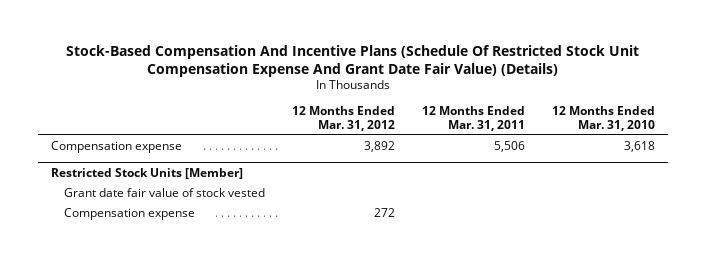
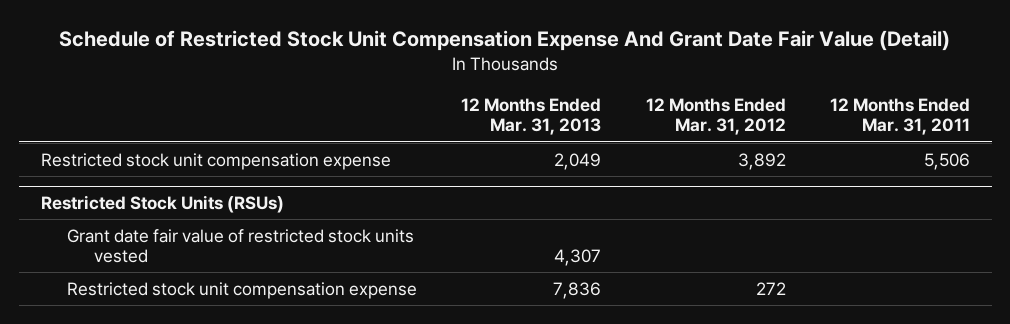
- Stock-Based Compensation And Incentive Plans (Schedule Of Restricted Stock Unit Compensation Expense And Grant Date Fair Value) (Details)
+ Schedule of Restricted Stock Unit Compensation Expense And Grant Date Fair Value (Detail)
- | 12 Months Ended Mar. 31, 2012 | 12 Months Ended Mar. 31, 2011 | 12 Months Ended Mar. 31, 2010
+ | 12 Months Ended Mar. 31, 2013 | 12 Months Ended Mar. 31, 2012 | 12 Months Ended Mar. 31, 2011
- Compensation expense | 3,892 | 5,506 | 3,618
- Restricted Stock Units [Member]
- Grant date fair value of stock vested
- Compensation expense | 272 | |
+ Restricted stock unit compensation expense | 2,049 | 3,892 | 5,506
+ Restricted Stock Units (RSUs)
+ Grant date fair value of restricted stock units vested | 4,307 | |
+ Restricted stock unit compensation expense | 7,836 | 272 |

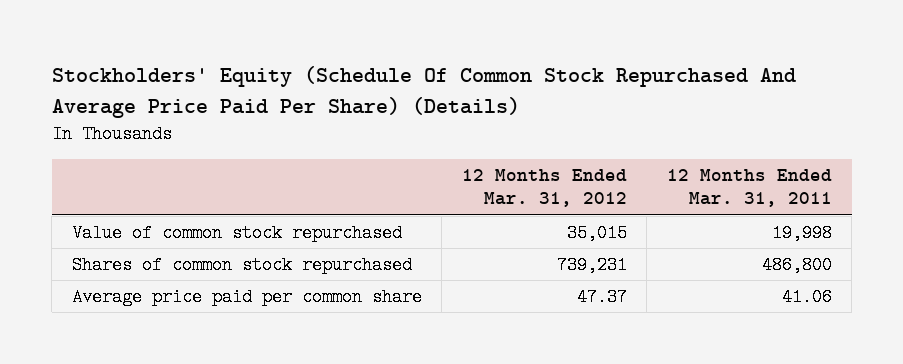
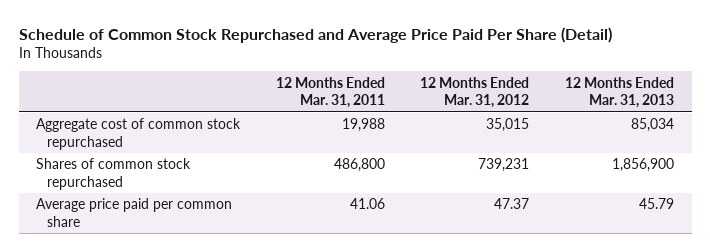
- Stockholders' Equity (Schedule Of Common Stock Repurchased And Average Price Paid Per Share) (Details)
+ Schedule of Common Stock Repurchased and Average Price Paid Per Share (Detail)
- | 12 Months Ended Mar. 31, 2012 | 12 Months Ended Mar. 31, 2011
+ | 12 Months Ended Mar. 31, 2011 | 12 Months Ended Mar. 31, 2012 | 12 Months Ended Mar. 31, 2013
- Value of common stock repurchased | 35,015 | 19,998
+ Aggregate cost of common stock repurchased | 19,988 | 35,015 | 85,034

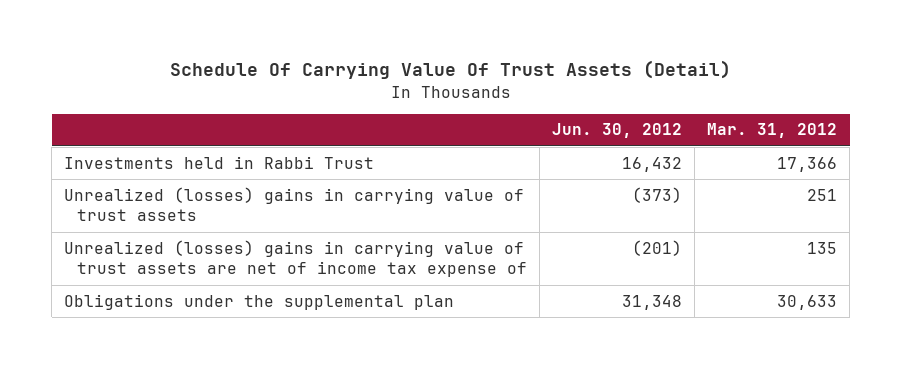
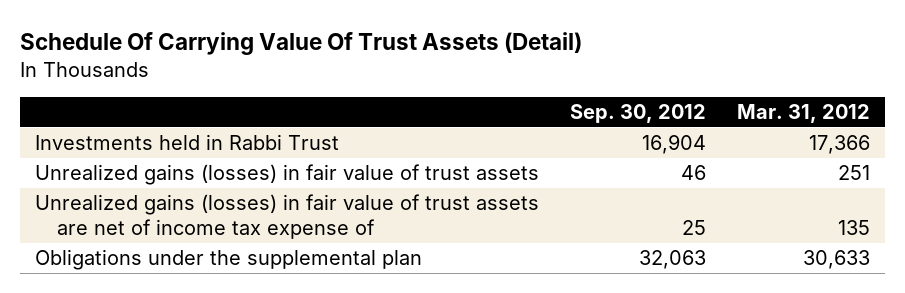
- | Jun. 30, 2012 | Mar. 31, 2012
+ | Sep. 30, 2012 | Mar. 31, 2012
- Unrealized (losses) gains in carrying value of trust assets | (373) | 251
- Unrealized (losses) gains in carrying value of trust assets are net of income tax expense of | (201) | 135
+ Unrealized gains (losses) in fair value of trust assets | 46 | 251
+ Unrealized gains (losses) in fair value of trust assets are net of income tax expense of | 25 | 135

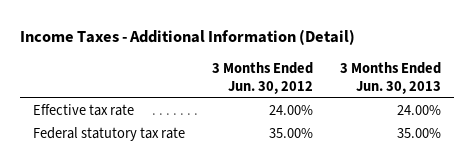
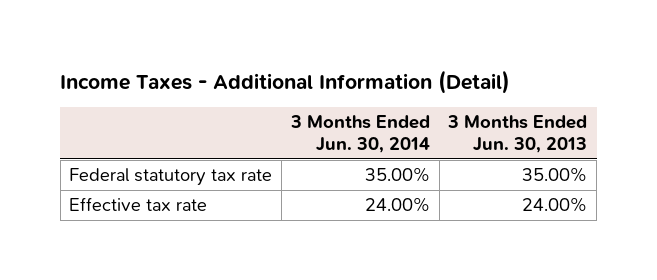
- | 3 Months Ended Jun. 30, 2012 | 3 Months Ended Jun. 30, 2013
+ | 3 Months Ended Jun. 30, 2014 | 3 Months Ended Jun. 30, 2013
moved down: Effective tax rate | 24.00% | 24.00%

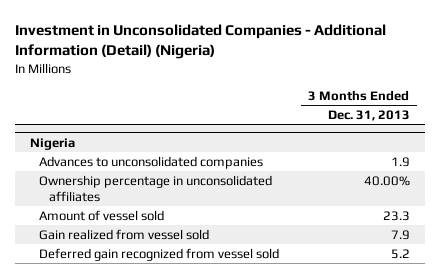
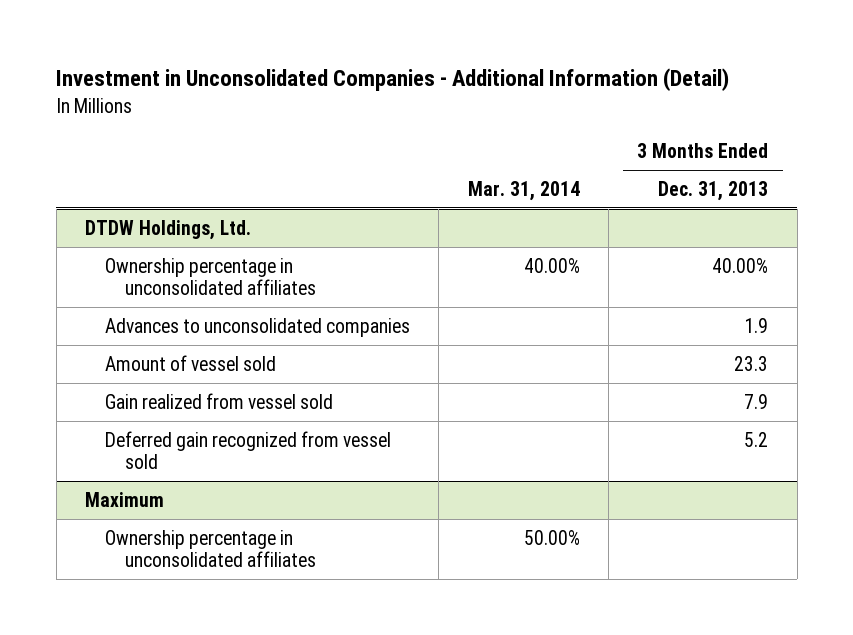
- Investment in Unconsolidated Companies - Additional Information (Detail) (Nigeria)
+ Investment in Unconsolidated Companies - Additional Information (Detail)
- | 3 Months Ended Dec. 31, 2013
+ | Mar. 31, 2014 | 3 Months Ended Dec. 31, 2013
- Nigeria
- Advances to unconsolidated companies | 1.9
+ DTDW Holdings, Ltd.
+ Advances to unconsolidated companies | | 1.9
+ Maximum
+ Ownership percentage in unconsolidated affiliates | 50.00% |

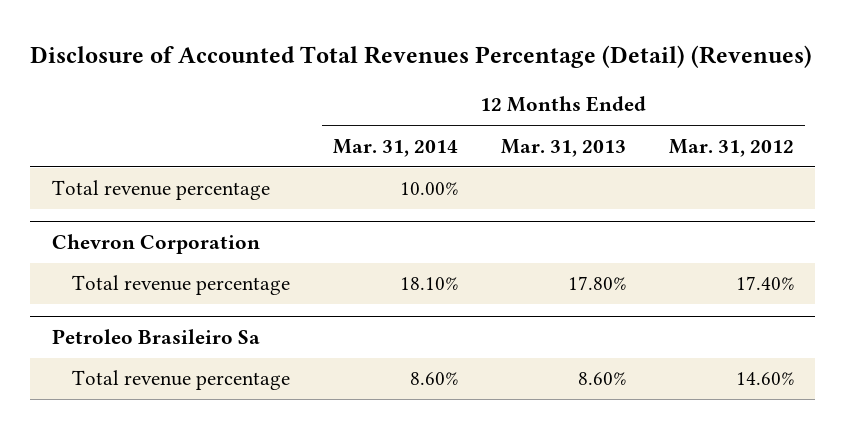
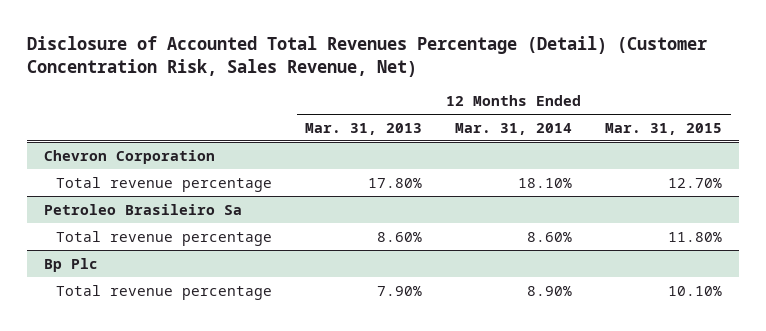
- Disclosure of Accounted Total Revenues Percentage (Detail) (Revenues)
+ Disclosure of Accounted Total Revenues Percentage (Detail) (Customer Concentration Risk, Sales Revenue, Net)
- | 12 Months Ended Mar. 31, 2014 | 12 Months Ended Mar. 31, 2013 | 12 Months Ended Mar. 31, 2012
+ | 12 Months Ended Mar. 31, 2013 | 12 Months Ended Mar. 31, 2014 | 12 Months Ended Mar. 31, 2015
- Total revenue percentage | 10.00% | |
+ Bp Plc
+ Total revenue percentage | 7.90% | 8.90% | 10.10%

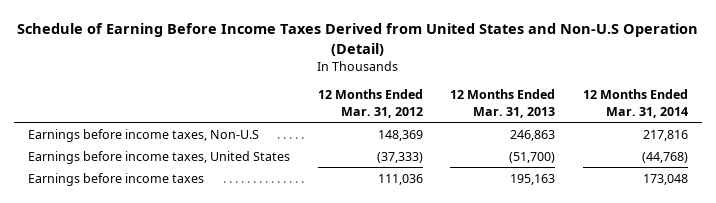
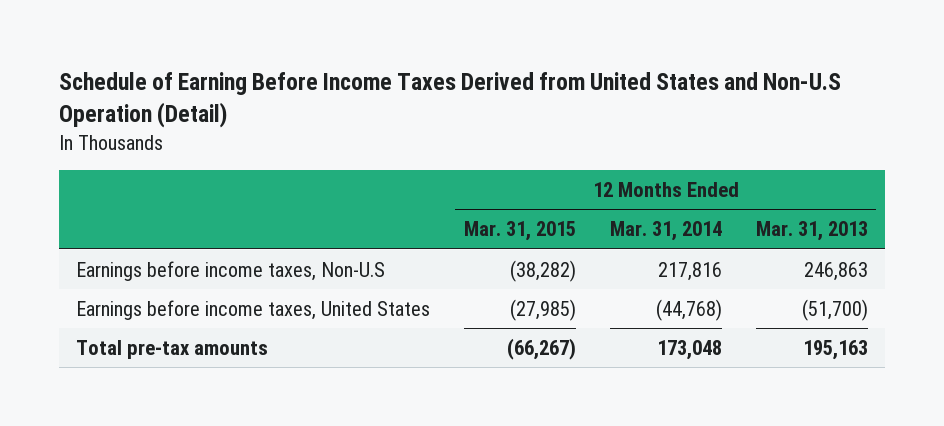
- | 12 Months Ended Mar. 31, 2012 | 12 Months Ended Mar. 31, 2013 | 12 Months Ended Mar. 31, 2014
+ | 12 Months Ended Mar. 31, 2015 | 12 Months Ended Mar. 31, 2014 | 12 Months Ended Mar. 31, 2013
- Earnings before income taxes | 111,036 | 195,163 | 173,048
+ Total pre-tax amounts | (66,267) | 173,048 | 195,163

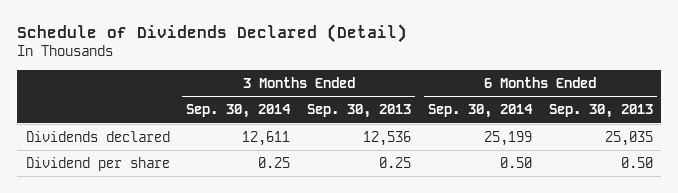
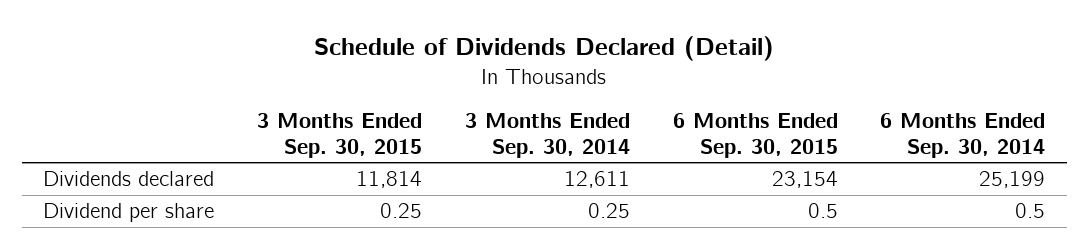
- | 3 Months Ended Sep. 30, 2014 | 3 Months Ended Sep. 30, 2013 | 6 Months Ended Sep. 30, 2014 | 6 Months Ended Sep. 30, 2013
+ | 3 Months Ended Sep. 30, 2015 | 3 Months Ended Sep. 30, 2014 | 6 Months Ended Sep. 30, 2015 | 6 Months Ended Sep. 30, 2014
- Dividend per share | 0.25 | 0.25 | 0.50 | 0.50
+ Dividend per share | 0.25 | 0.25 | 0.5 | 0.5

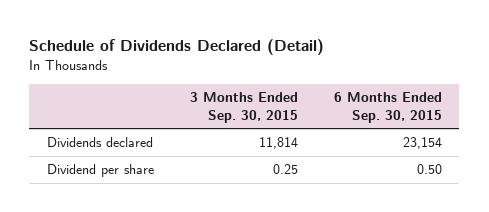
- | 3 Months Ended Sep. 30, 2015 | 3 Months Ended Sep. 30, 2014 | 6 Months Ended Sep. 30, 2015 | 6 Months Ended Sep. 30, 2014
+ | 3 Months Ended Sep. 30, 2015 | 6 Months Ended Sep. 30, 2015
- Dividend per share | 0.25 | 0.25 | 0.5 | 0.5
+ Dividend per share | 0.25 | 0.50

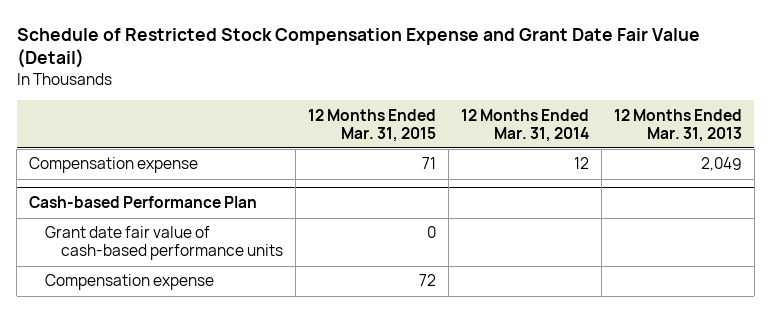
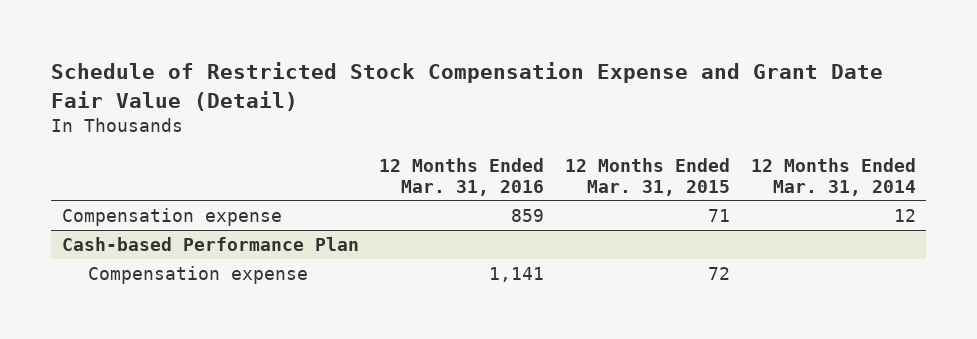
- | 12 Months Ended Mar. 31, 2015 | 12 Months Ended Mar. 31, 2014 | 12 Months Ended Mar. 31, 2013
+ | 12 Months Ended Mar. 31, 2016 | 12 Months Ended Mar. 31, 2015 | 12 Months Ended Mar. 31, 2014
@ Cash-based Performance Plan
- Grant date fair value of cash-based performance units | 0 | |

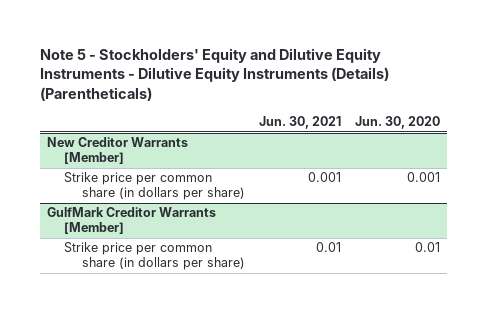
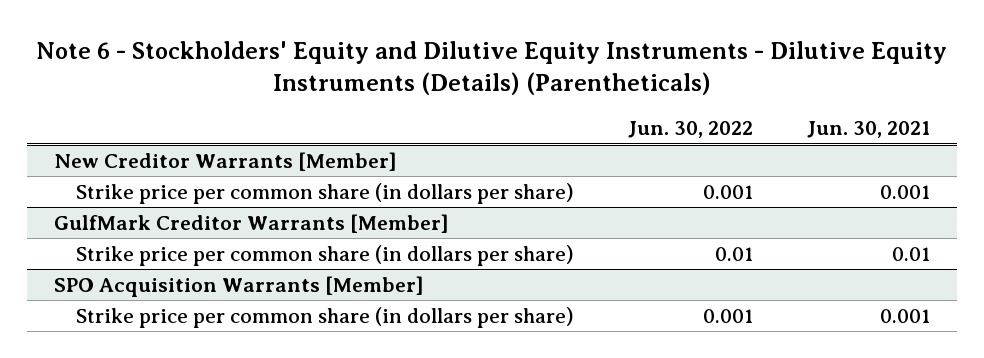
- Note 5 - Stockholders' Equity and Dilutive Equity Instruments - Dilutive Equity Instruments (Details) (Parentheticals)
+ Note 6 - Stockholders' Equity and Dilutive Equity Instruments - Dilutive Equity Instruments (Details) (Parentheticals)
- | Jun. 30, 2021 | Jun. 30, 2020
+ | Jun. 30, 2022 | Jun. 30, 2021
+ SPO Acquisition Warrants [Member]
+ Strike price per common share (in dollars per share) | 0.001 | 0.001

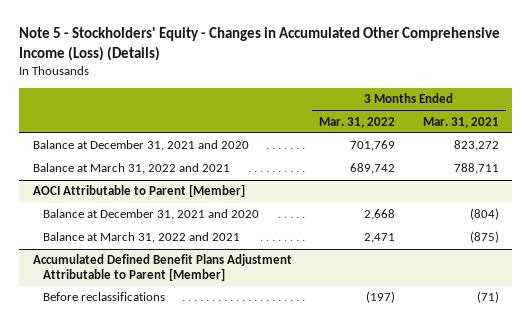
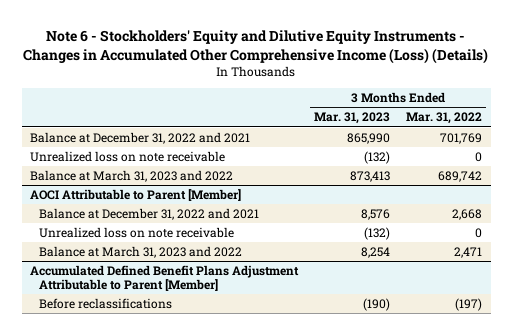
- Note 5 - Stockholders' Equity - Changes in Accumulated Other Comprehensive Income (Loss) (Details)
+ Note 6 - Stockholders' Equity and Dilutive Equity Instruments - Changes in Accumulated Other Comprehensive Income (Loss) (Details)
- | 3 Months Ended Mar. 31, 2022 | 3 Months Ended Mar. 31, 2021
+ | 3 Months Ended Mar. 31, 2023 | 3 Months Ended Mar. 31, 2022
- Balance at December 31, 2021 and 2020 | 701,769 | 823,272
- Balance at March 31, 2022 and 2021 | 689,742 | 788,711
+ Balance at December 31, 2022 and 2021 | 865,990 | 701,769
+ Unrealized loss on note receivable | (132) | 0
+ Balance at March 31, 2023 and 2022 | 873,413 | 689,742
@ AOCI Attributable to Parent [Member]
- Balance at December 31, 2021 and 2020 | 2,668 | (804)
- Balance at March 31, 2022 and 2021 | 2,471 | (875)
+ Balance at December 31, 2022 and 2021 | 8,576 | 2,668
+ Unrealized loss on note receivable | (132) | 0
+ Balance at March 31, 2023 and 2022 | 8,254 | 2,471

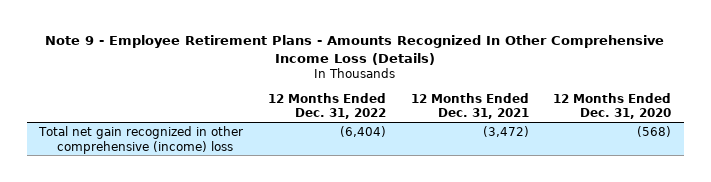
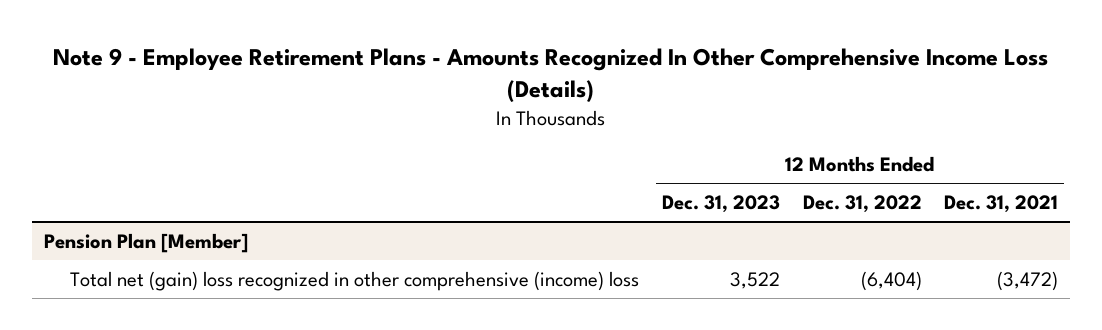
- | 12 Months Ended Dec. 31, 2022 | 12 Months Ended Dec. 31, 2021 | 12 Months Ended Dec. 31, 2020
+ | 12 Months Ended Dec. 31, 2023 | 12 Months Ended Dec. 31, 2022 | 12 Months Ended Dec. 31, 2021
- Total net gain recognized in other comprehensive (income) loss | (6,404) | (3,472) | (568)
+ Pension Plan [Member]
+ Total net (gain) loss recognized in other comprehensive (income) loss | 3,522 | (6,404) | (3,472)

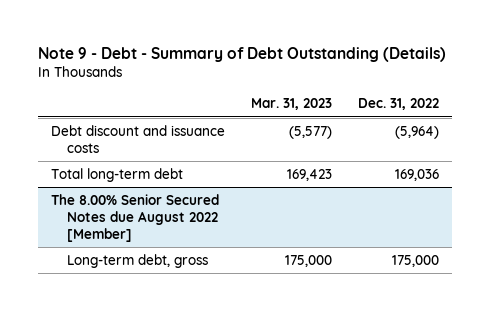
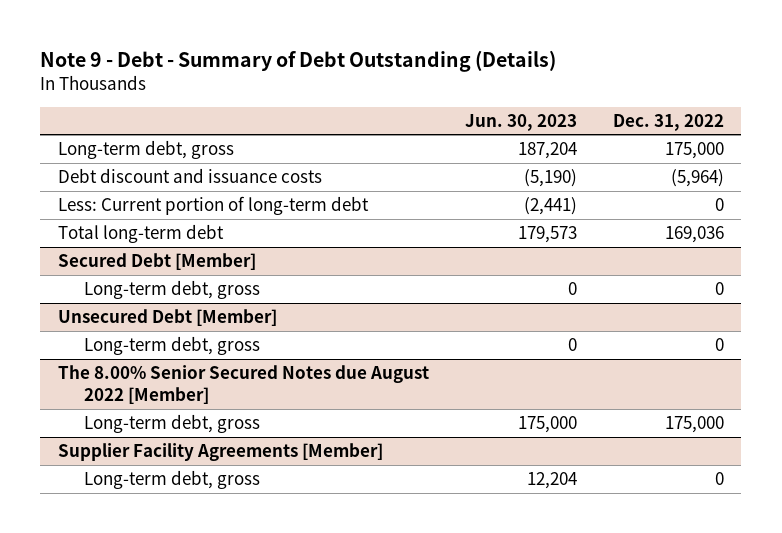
- | Mar. 31, 2023 | Dec. 31, 2022
+ | Jun. 30, 2023 | Dec. 31, 2022
+ Long-term debt, gross | 187,204 | 175,000
+ Less: Current portion of long-term debt | (2,441) | 0
+ Secured Debt [Member]
+ Long-term debt, gross | 0 | 0
+ Unsecured Debt [Member]
+ Long-term debt, gross | 0 | 0
+ Supplier Facility Agreements [Member]
+ Long-term debt, gross | 12,204 | 0

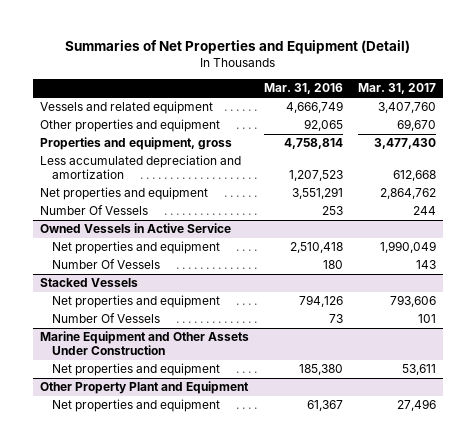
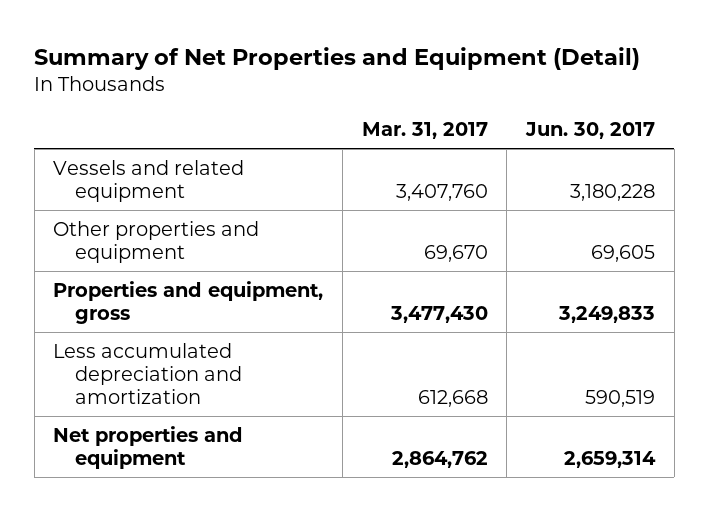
- Summaries of Net Properties and Equipment (Detail)
+ Summary of Net Properties and Equipment (Detail)
- | Mar. 31, 2016 | Mar. 31, 2017
+ | Mar. 31, 2017 | Jun. 30, 2017
- Number Of Vessels | 253 | 244
- Owned Vessels in Active Service
- Net properties and equipment | 2,510,418 | 1,990,049
- Number Of Vessels | 180 | 143
- Stacked Vessels
- Net properties and equipment | 794,126 | 793,606
- Number Of Vessels | 73 | 101
- Marine Equipment and Other Assets Under Construction
- Net properties and equipment | 185,380 | 53,611
- Other Property Plant and Equipment
- Net properties and equipment | 61,367 | 27,496

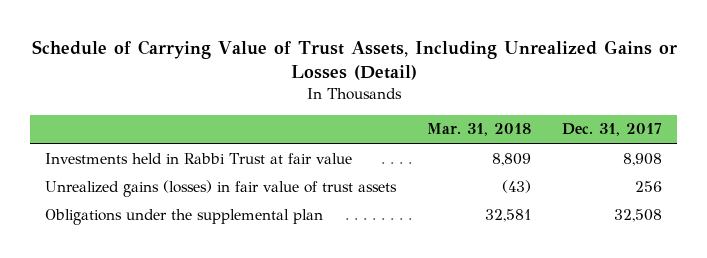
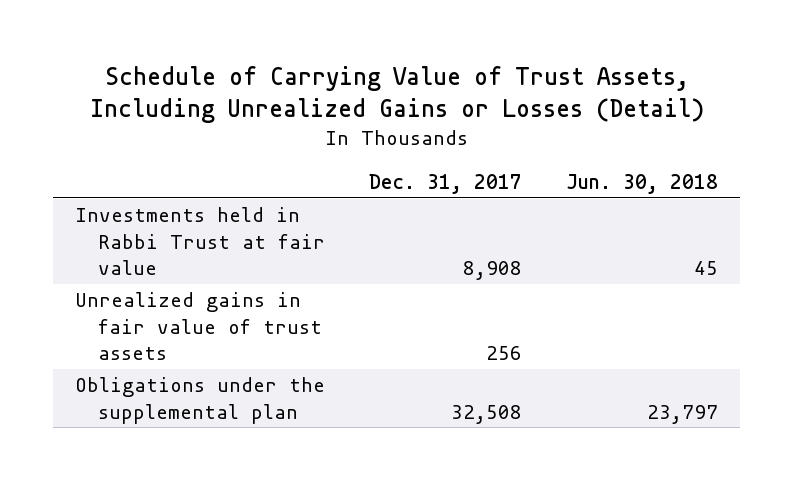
- | Mar. 31, 2018 | Dec. 31, 2017
+ | Dec. 31, 2017 | Jun. 30, 2018
- Unrealized gains (losses) in fair value of trust assets | (43) | 256
+ Unrealized gains in fair value of trust assets | 256 |

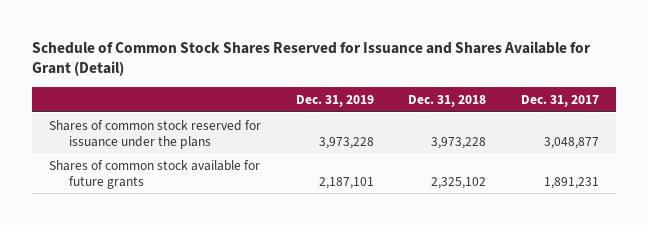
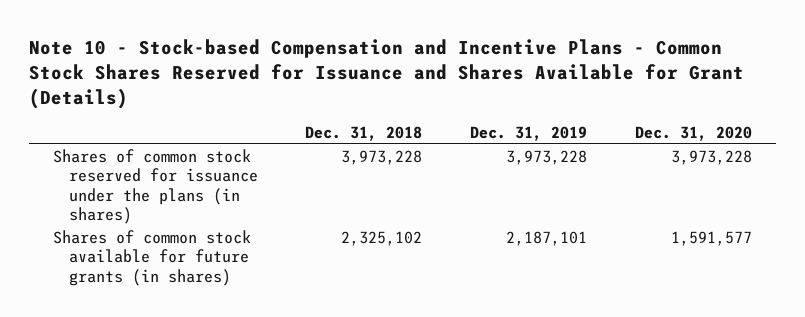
- Schedule of Common Stock Shares Reserved for Issuance and Shares Available for Grant (Detail)
+ Note 10 - Stock-based Compensation and Incentive Plans - Common Stock Shares Reserved for Issuance and Shares Available for Grant (Details)
- | Dec. 31, 2019 | Dec. 31, 2018 | Dec. 31, 2017
+ | Dec. 31, 2018 | Dec. 31, 2019 | Dec. 31, 2020
- Shares of common stock reserved for issuance under the plans | 3,973,228 | 3,973,228 | 3,048,877
- Shares of common stock available for future grants | 2,187,101 | 2,325,102 | 1,891,231
+ Shares of common stock reserved for issuance under the plans (in shares) | 3,973,228 | 3,973,228 | 3,973,228
+ Shares of common stock available for future grants (in shares) | 2,325,102 | 2,187,101 | 1,591,577

